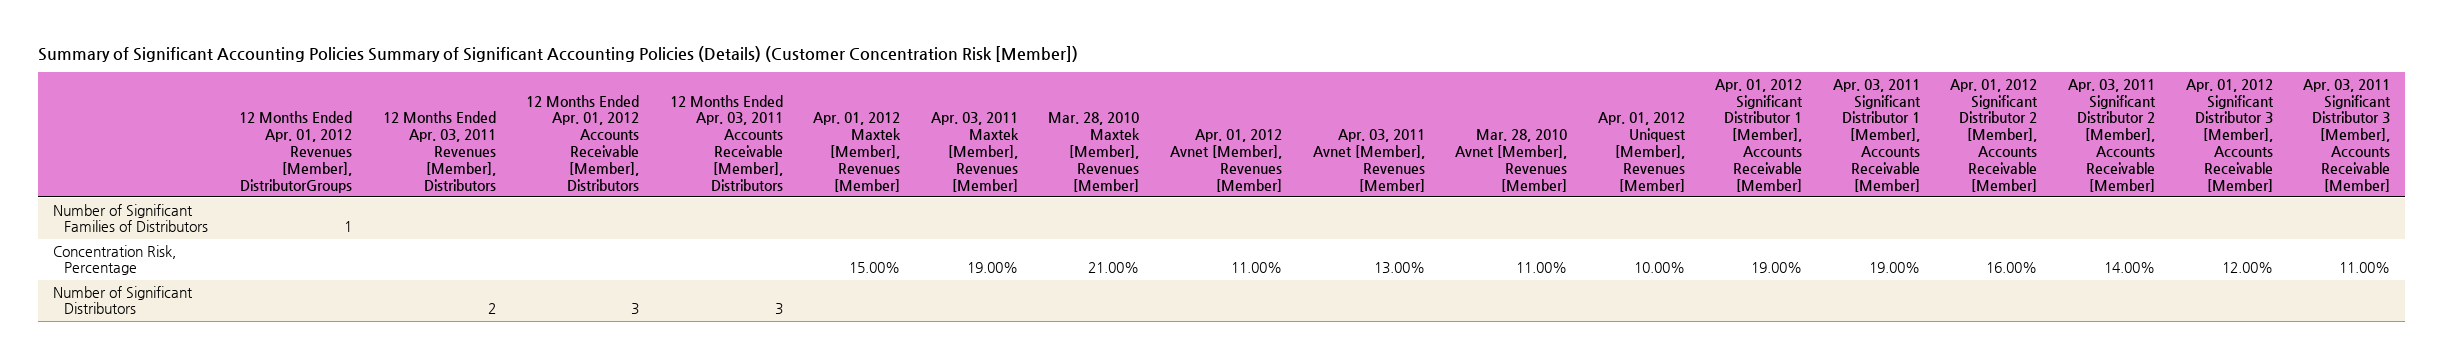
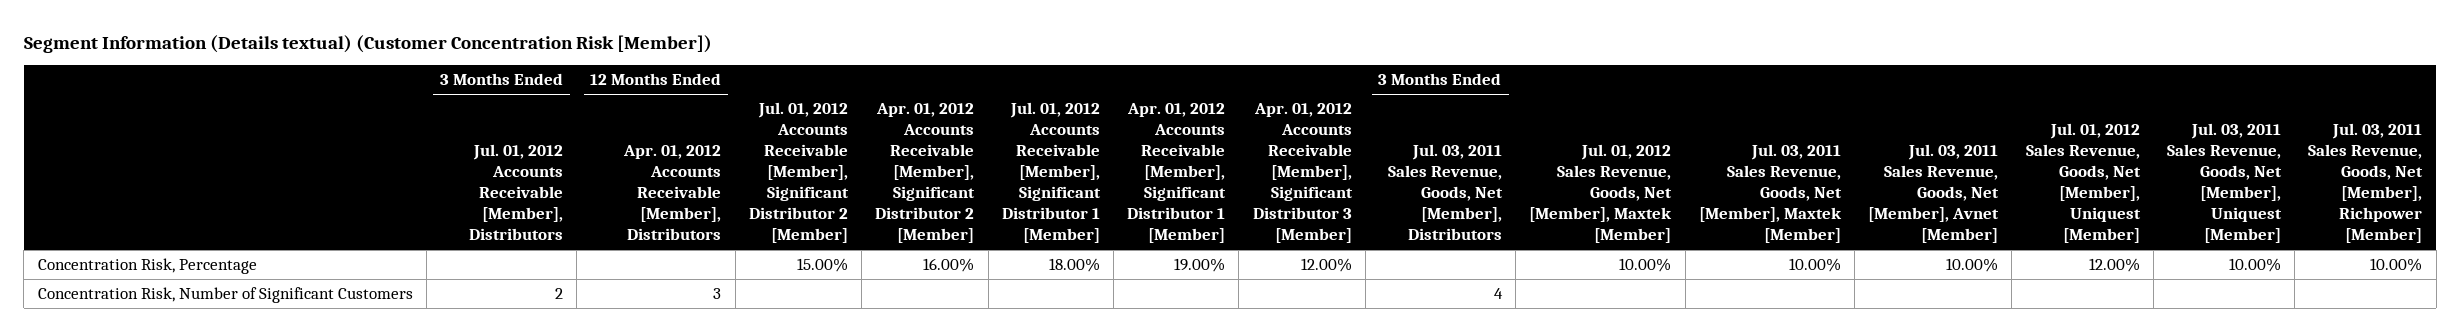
- Summary of Significant Accounting Policies Summary of Significant Accounting Policies (Details) (Customer Concentration Risk [Member])
+ Segment Information (Details textual) (Customer Concentration Risk [Member])
- | 12 Months Ended Apr. 01, 2012 Revenues [Member], DistributorGroups | 12 Months Ended Apr. 03, 2011 Revenues [Member], Distributors | 12 Months Ended Apr. 01, 2012 Accounts Receivable [Member], Distributors | 12 Months Ended Apr. 03, 2011 Accounts Receivable [Member], Distributors | Apr. 01, 2012 Maxtek [Member], Revenues [Member] | Apr. 03, 2011 Maxtek [Member], Revenues [Member] | Mar. 28, 2010 Maxtek [Member], Revenues [Member] | Apr. 01, 2012 Avnet [Member], Revenues [Member] | Apr. 03, 2011 Avnet [Member], Revenues [Member] | Mar. 28, 2010 Avnet [Member], Revenues [Member] | Apr. 01, 2012 Uniquest [Member], Revenues [Member] | Apr. 01, 2012 Significant Distributor 1 [Member], Accounts Receivable [Member] | Apr. 03, 2011 Significant Distributor 1 [Member], Accounts Receivable [Member] | Apr. 01, 2012 Significant Distributor 2 [Member], Accounts Receivable [Member] | Apr. 03, 2011 Significant Distributor 2 [Member], Accounts Receivable [Member] | Apr. 01, 2012 Significant Distributor 3 [Member], Accounts Receivable [Member] | Apr. 03, 2011 Significant Distributor 3 [Member], Accounts Receivable [Member]
+ | 3 Months Ended Jul. 01, 2012 Accounts Receivable [Member], Distributors | 12 Months Ended Apr. 01, 2012 Accounts Receivable [Member], Distributors | Jul. 01, 2012 Accounts Receivable [Member], Significant Distributor 2 [Member] | Apr. 01, 2012 Accounts Receivable [Member], Significant Distributor 2 [Member] | Jul. 01, 2012 Accounts Receivable [Member], Significant Distributor 1 [Member] | Apr. 01, 2012 Accounts Receivable [Member], Significant Distributor 1 [Member] | Apr. 01, 2012 Accounts Receivable [Member], Significant Distributor 3 [Member] | 3 Months Ended Jul. 03, 2011 Sales Revenue, Goods, Net [Member], Distributors | Jul. 01, 2012 Sales Revenue, Goods, Net [Member], Maxtek [Member] | Jul. 03, 2011 Sales Revenue, Goods, Net [Member], Maxtek [Member] | Jul. 03, 2011 Sales Revenue, Goods, Net [Member], Avnet [Member] | Jul. 01, 2012 Sales Revenue, Goods, Net [Member], Uniquest [Member] | Jul. 03, 2011 Sales Revenue, Goods, Net [Member], Uniquest [Member] | Jul. 03, 2011 Sales Revenue, Goods, Net [Member], Richpower [Member]
- Number of Significant Families of Distributors | 1 | | | | | | | | | | | | | | | |
- Number of Significant Distributors | | 2 | 3 | 3 | | | | | | | | | | | | |
+ Concentration Risk, Number of Significant Customers | 2 | 3 | | | | | | 4 | | | | | |

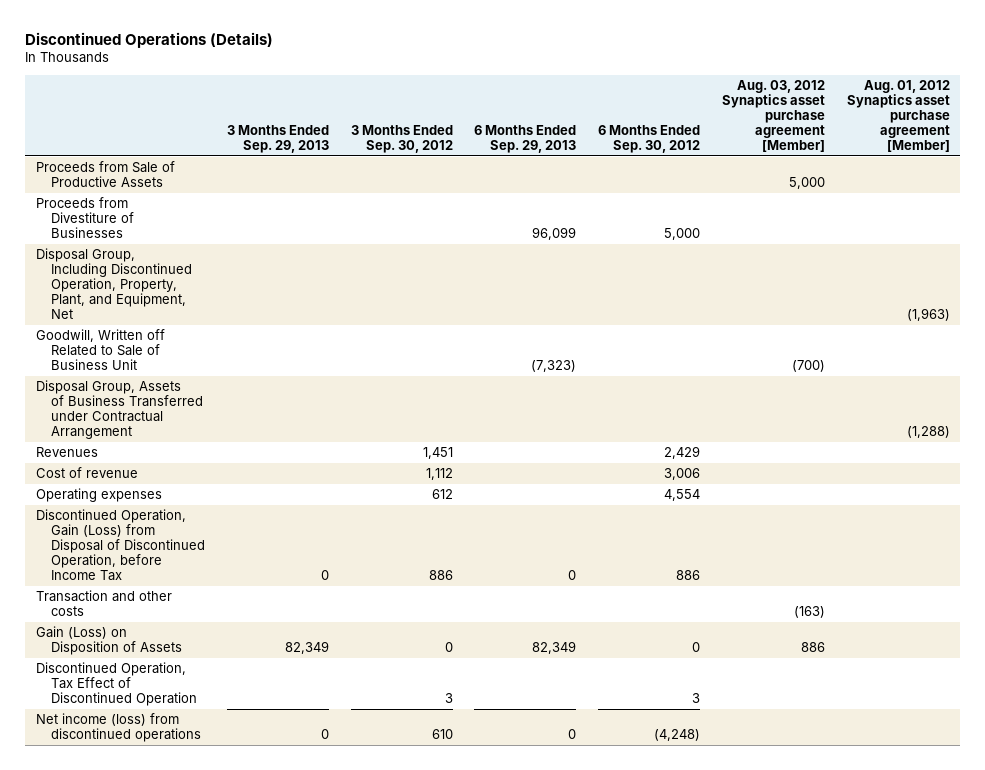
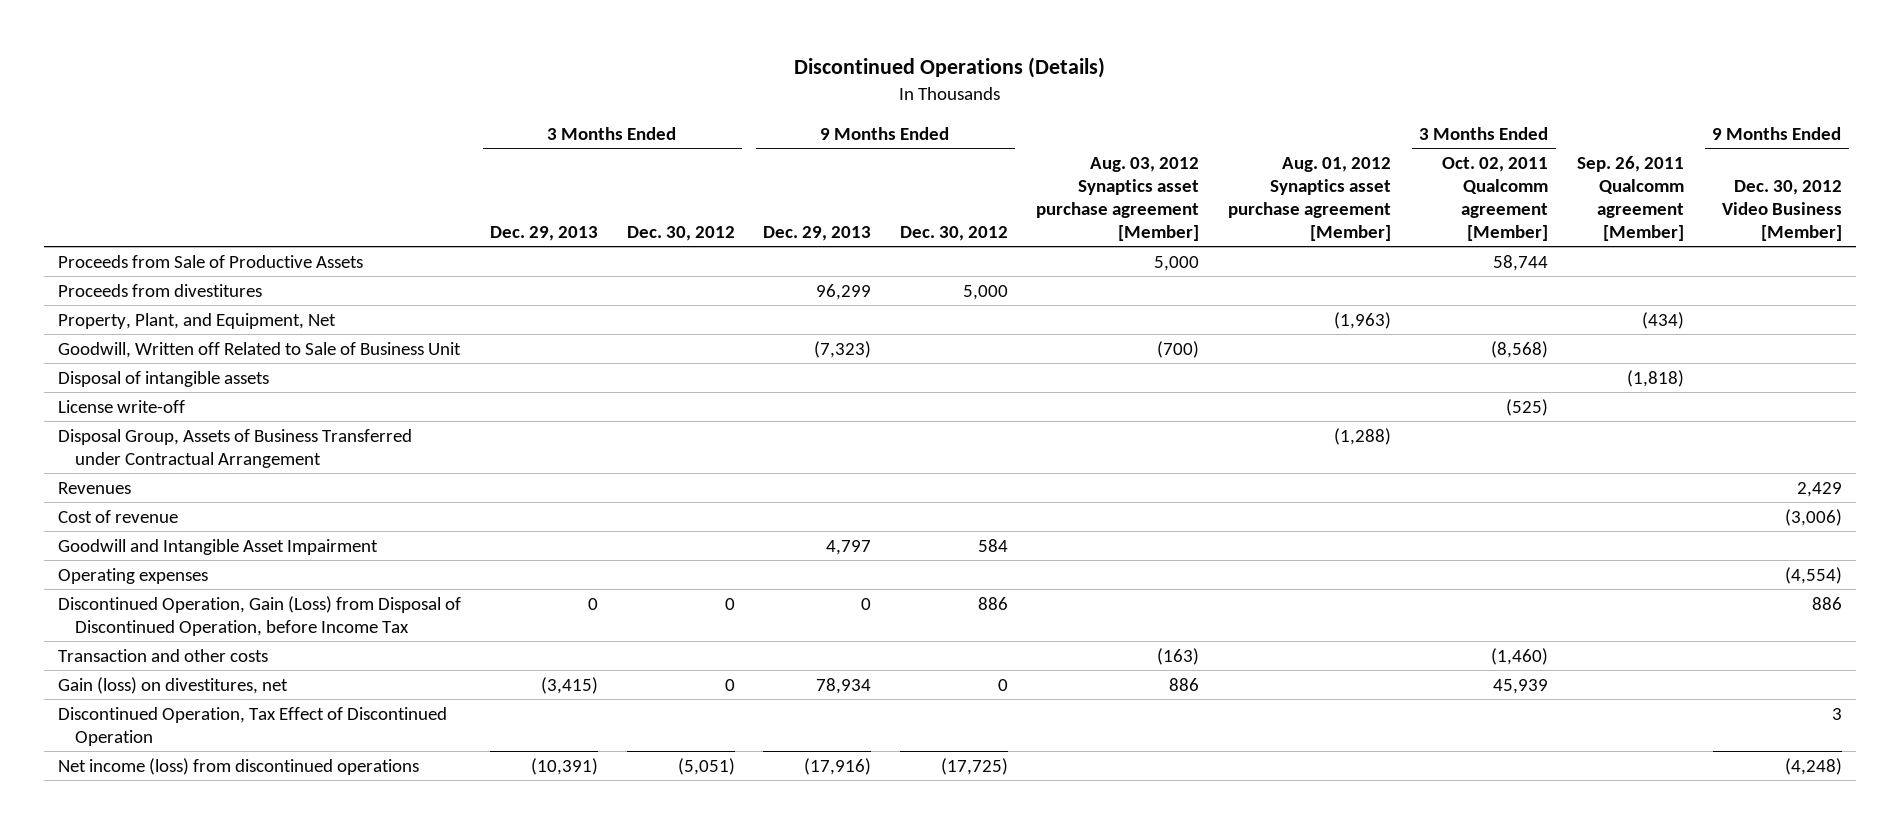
- | 3 Months Ended Sep. 29, 2013 | 3 Months Ended Sep. 30, 2012 | 6 Months Ended Sep. 29, 2013 | 6 Months Ended Sep. 30, 2012 | Aug. 03, 2012 Synaptics asset purchase agreement [Member] | Aug. 01, 2012 Synaptics asset purchase agreement [Member]
+ | 3 Months Ended Dec. 29, 2013 | 3 Months Ended Dec. 30, 2012 | 9 Months Ended Dec. 29, 2013 | 9 Months Ended Dec. 30, 2012 | Aug. 03, 2012 Synaptics asset purchase agreement [Member] | Aug. 01, 2012 Synaptics asset purchase agreement [Member] | 3 Months Ended Oct. 02, 2011 Qualcomm agreement [Member] | Sep. 26, 2011 Qualcomm agreement [Member] | 9 Months Ended Dec. 30, 2012 Video Business [Member]
- Proceeds from Divestiture of Businesses | | | 96,099 | 5,000 | |
- Disposal Group, Including Discontinued Operation, Property, Plant, and Equipment, Net | | | | | | (1,963)
+ Proceeds from divestitures | | | 96,299 | 5,000 | | | | |
+ Property, Plant, and Equipment, Net | | | | | | (1,963) | | (434) |
+ Disposal of intangible assets | | | | | | | | (1,818) |
+ License write-off | | | | | | | (525) | |
+ Goodwill and Intangible Asset Impairment | | | 4,797 | 584 | | | | |
- Gain (Loss) on Disposition of Assets | 82,349 | 0 | 82,349 | 0 | 886 |
+ Gain (loss) on divestitures, net | (3,415) | 0 | 78,934 | 0 | 886 | | 45,939 | |

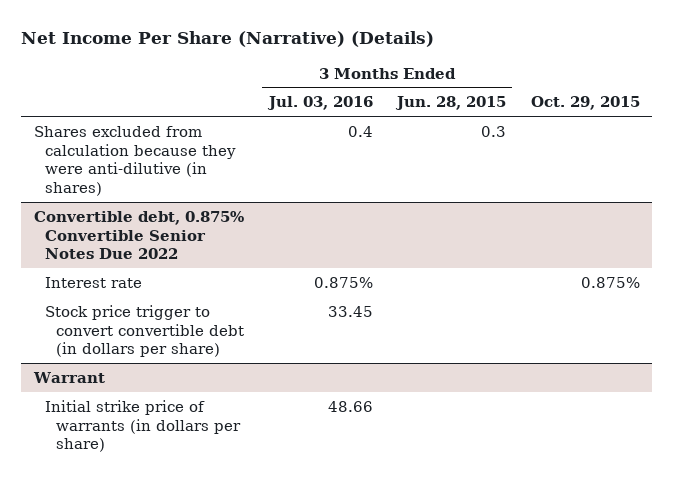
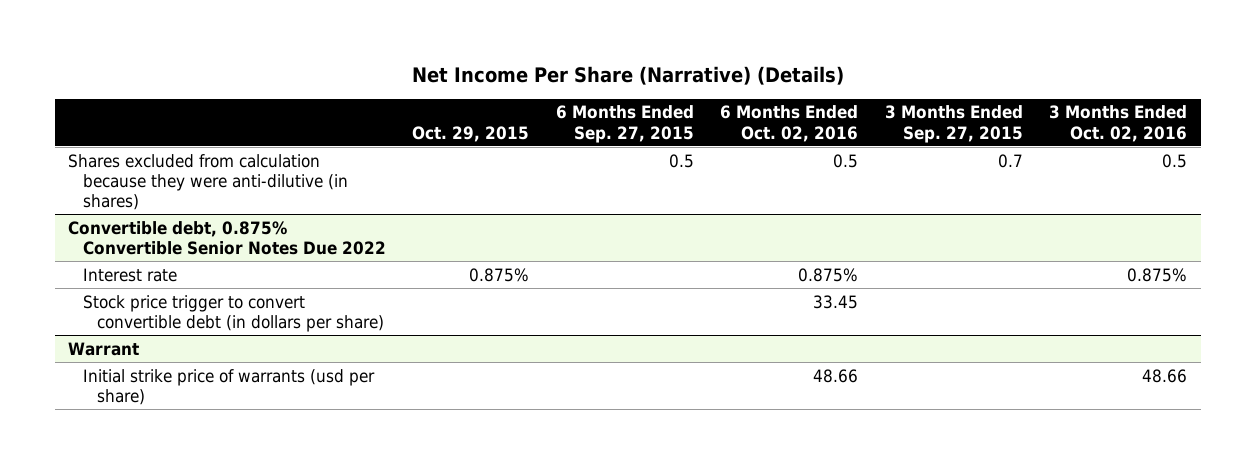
- | 3 Months Ended Jul. 03, 2016 | 3 Months Ended Jun. 28, 2015 | Oct. 29, 2015
+ | Oct. 29, 2015 | 6 Months Ended Sep. 27, 2015 | 6 Months Ended Oct. 02, 2016 | 3 Months Ended Sep. 27, 2015 | 3 Months Ended Oct. 02, 2016
@ Warrant
- Initial strike price of warrants (in dollars per share) | 48.66 | |
+ Initial strike price of warrants (usd per share) | | | 48.66 | | 48.66

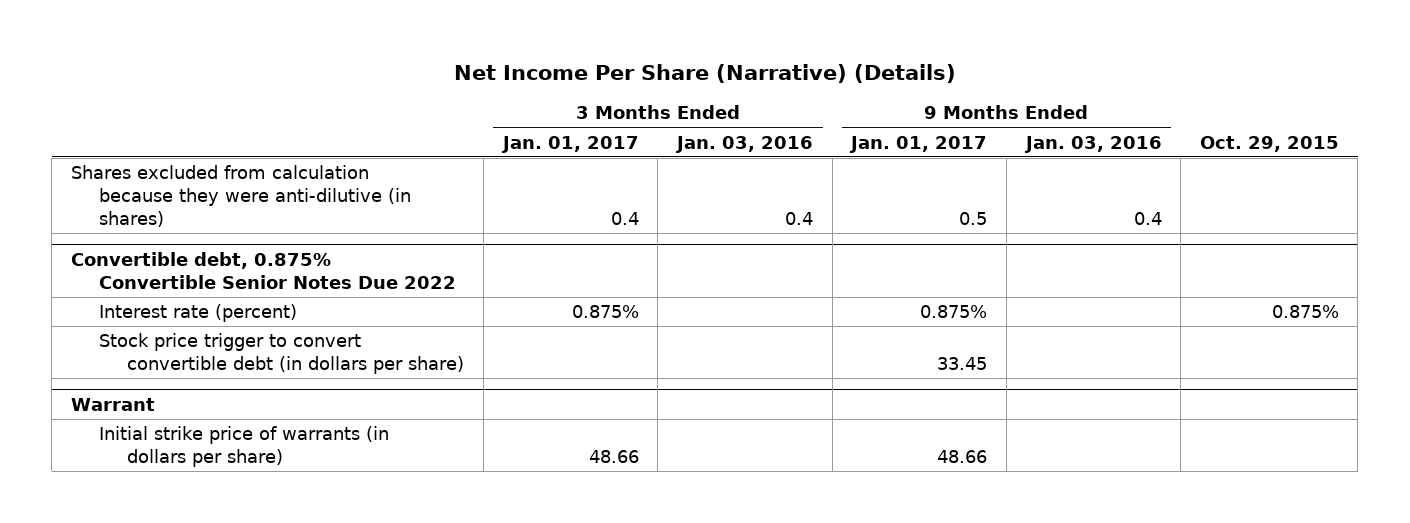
- | Oct. 29, 2015 | 6 Months Ended Sep. 27, 2015 | 6 Months Ended Oct. 02, 2016 | 3 Months Ended Sep. 27, 2015 | 3 Months Ended Oct. 02, 2016
+ | 3 Months Ended Jan. 01, 2017 | 3 Months Ended Jan. 03, 2016 | 9 Months Ended Jan. 01, 2017 | 9 Months Ended Jan. 03, 2016 | Oct. 29, 2015
@ Convertible debt, 0.875% Convertible Senior Notes Due 2022
- Interest rate | 0.875% | | 0.875% | | 0.875%
+ Interest rate (percent) | 0.875% | | 0.875% | | 0.875%
@ Warrant
- Initial strike price of warrants (usd per share) | | | 48.66 | | 48.66
+ Initial strike price of warrants (in dollars per share) | 48.66 | | 48.66 | |

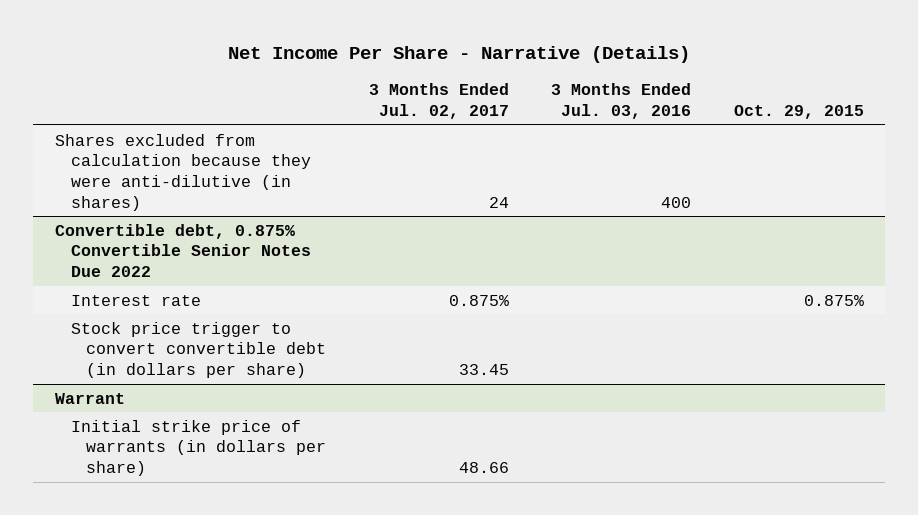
- Net Income Per Share (Narrative) (Details)
+ Net Income Per Share - Narrative (Details)
- | 3 Months Ended Jan. 01, 2017 | 3 Months Ended Jan. 03, 2016 | 9 Months Ended Jan. 01, 2017 | 9 Months Ended Jan. 03, 2016 | Oct. 29, 2015
+ | 3 Months Ended Jul. 02, 2017 | 3 Months Ended Jul. 03, 2016 | Oct. 29, 2015
@ Convertible debt, 0.875% Convertible Senior Notes Due 2022
- Interest rate (percent) | 0.875% | | 0.875% | | 0.875%
+ Interest rate | 0.875% | | 0.875%

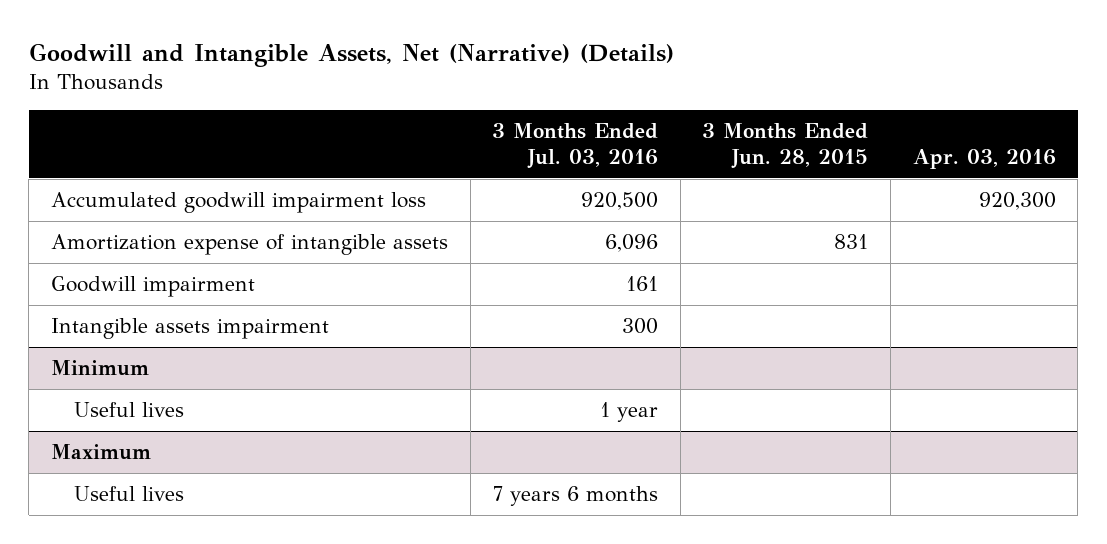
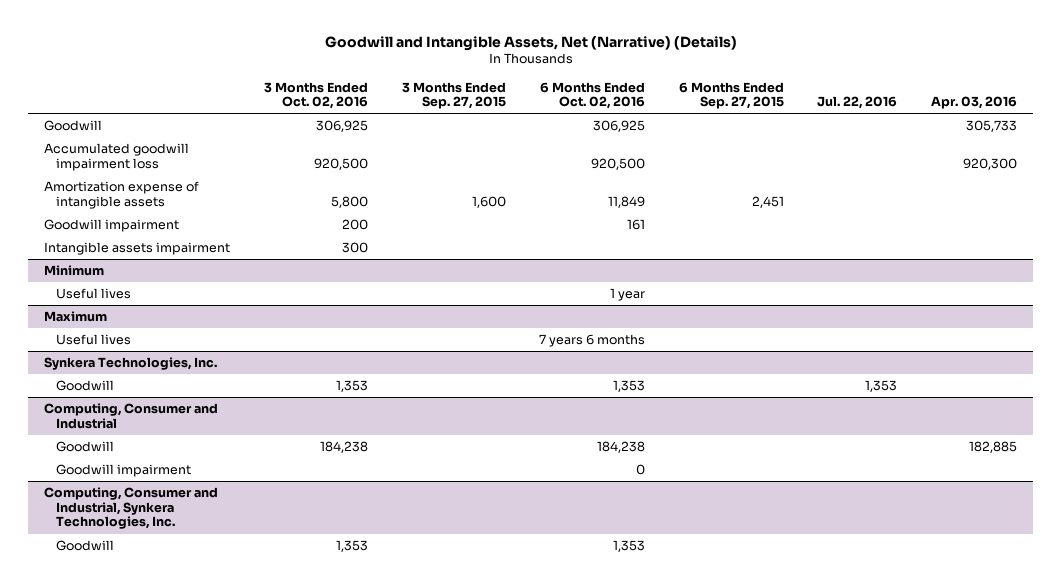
- | 3 Months Ended Jul. 03, 2016 | 3 Months Ended Jun. 28, 2015 | Apr. 03, 2016
+ | 3 Months Ended Oct. 02, 2016 | 3 Months Ended Sep. 27, 2015 | 6 Months Ended Oct. 02, 2016 | 6 Months Ended Sep. 27, 2015 | Jul. 22, 2016 | Apr. 03, 2016
+ Goodwill | 306,925 | | 306,925 | | | 305,733
+ Synkera Technologies, Inc.
+ Goodwill | 1,353 | | 1,353 | | 1,353 |
+ Computing, Consumer and Industrial
+ Goodwill | 184,238 | | 184,238 | | | 182,885
+ Goodwill impairment | | | 0 | | |
+ Computing, Consumer and Industrial, Synkera Technologies, Inc.
+ Goodwill | 1,353 | | 1,353 | | |

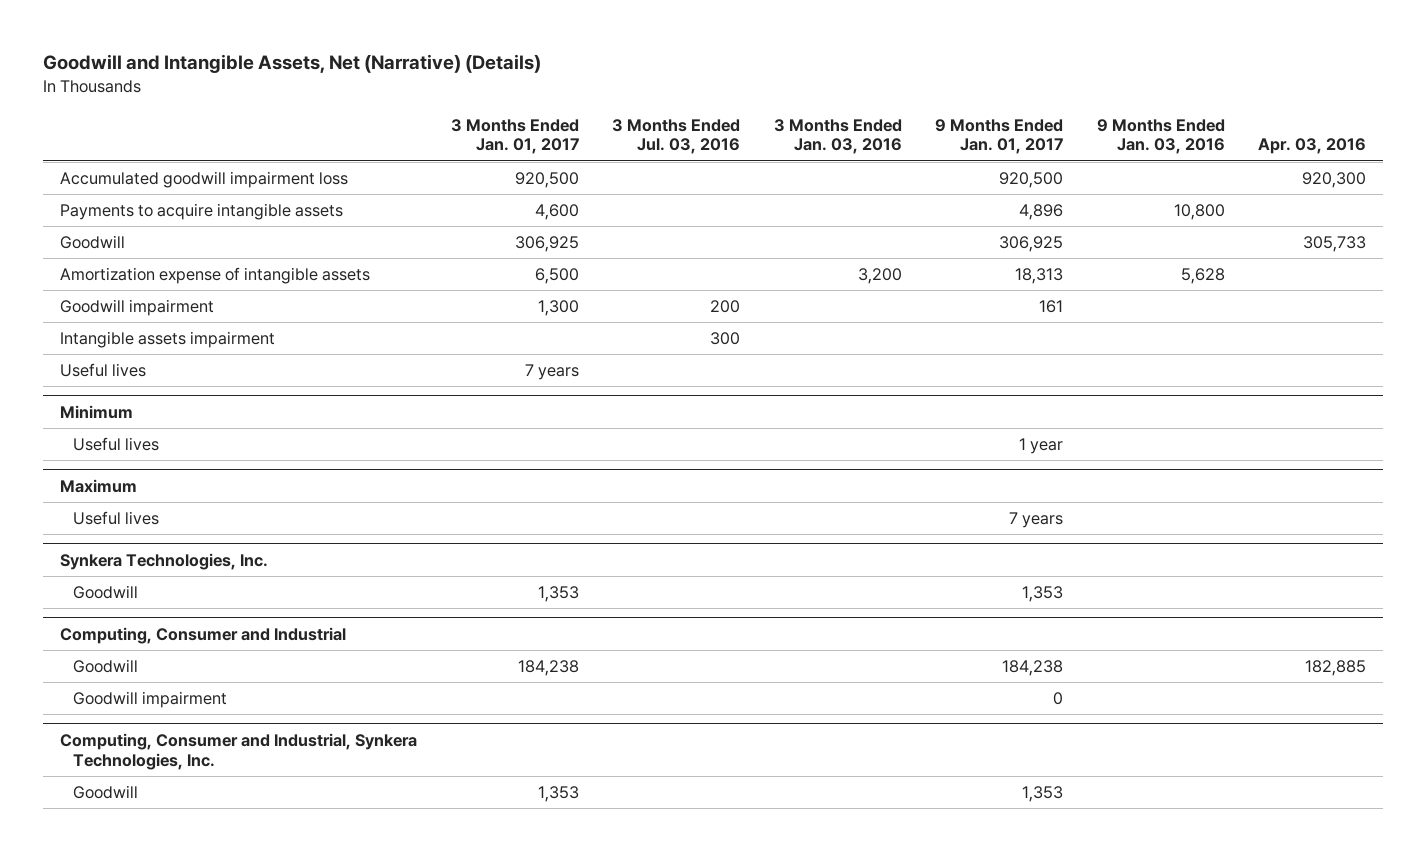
- | 3 Months Ended Oct. 02, 2016 | 3 Months Ended Sep. 27, 2015 | 6 Months Ended Oct. 02, 2016 | 6 Months Ended Sep. 27, 2015 | Jul. 22, 2016 | Apr. 03, 2016
+ | 3 Months Ended Jan. 01, 2017 | 3 Months Ended Jul. 03, 2016 | 3 Months Ended Jan. 03, 2016 | 9 Months Ended Jan. 01, 2017 | 9 Months Ended Jan. 03, 2016 | Apr. 03, 2016
+ Payments to acquire intangible assets | 4,600 | | | 4,896 | 10,800 |
moved down: Goodwill | 306,925 | | | 306,925 | | 305,733
+ Useful lives | 7 years | | | | |

